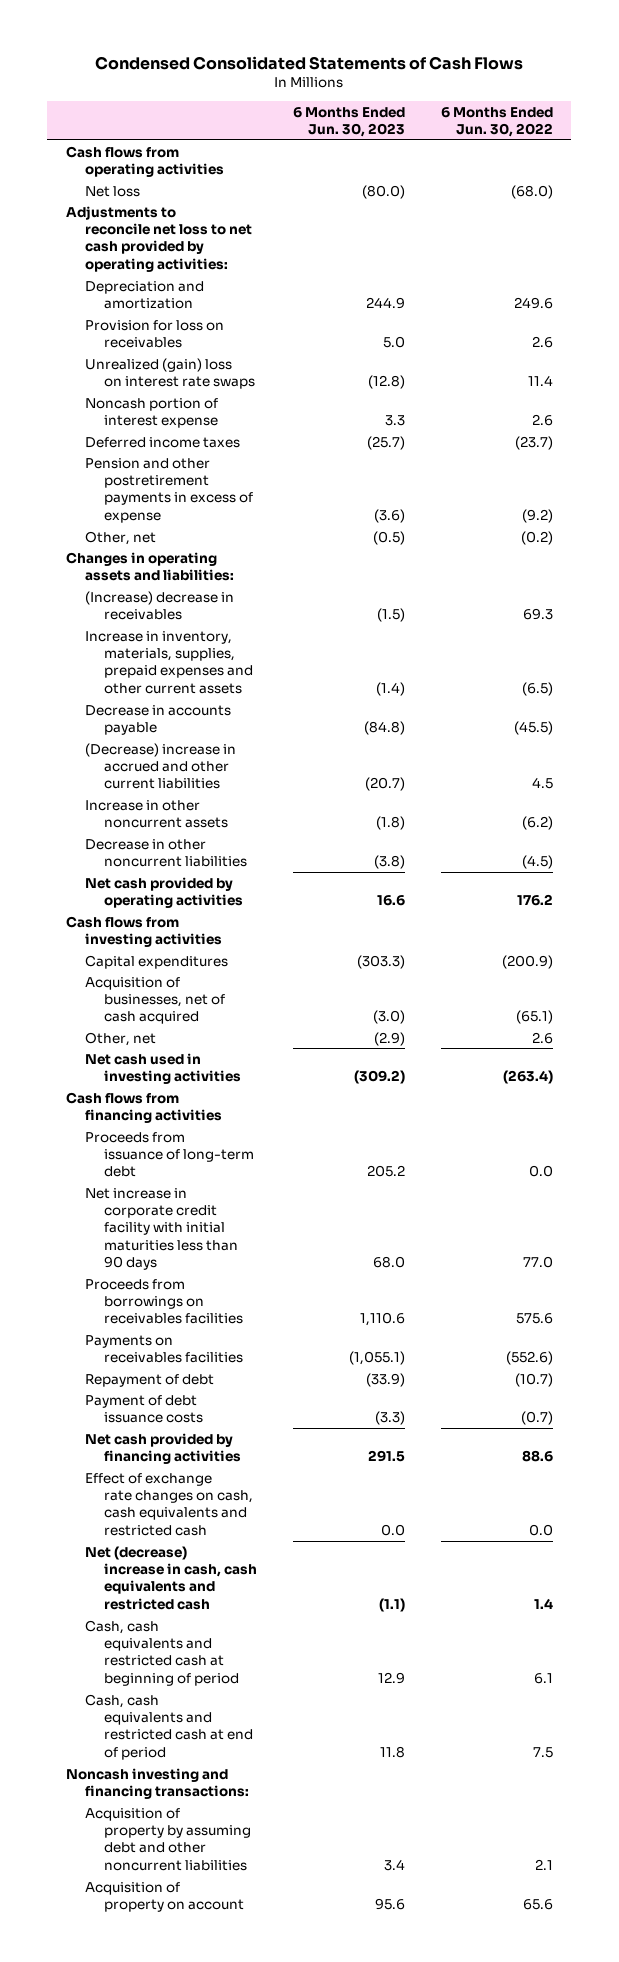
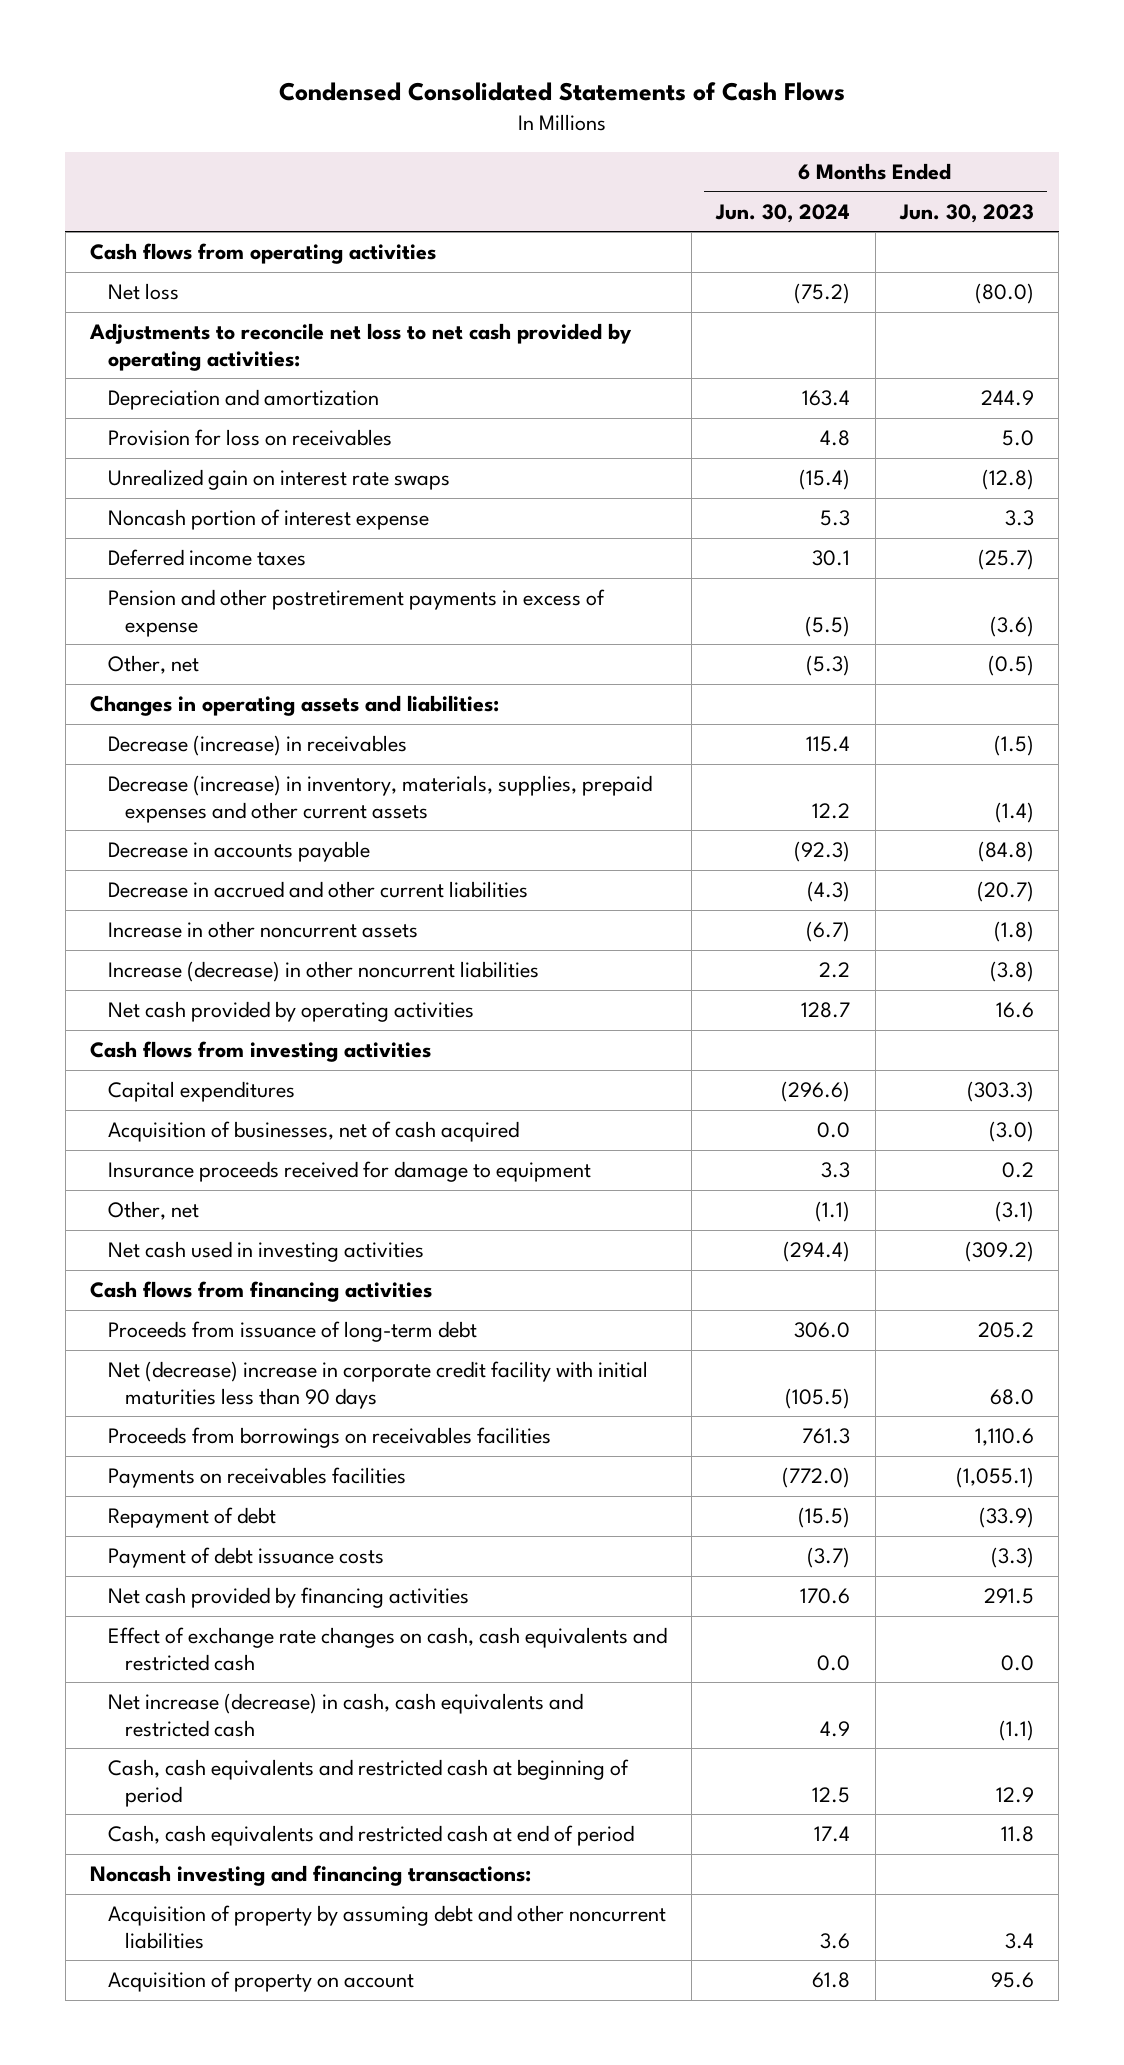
- | 6 Months Ended Jun. 30, 2023 | 6 Months Ended Jun. 30, 2022
+ | 6 Months Ended Jun. 30, 2024 | 6 Months Ended Jun. 30, 2023
- Unrealized (gain) loss on interest rate swaps | (12.8) | 11.4
+ Unrealized gain on interest rate swaps | (15.4) | (12.8)
- (Increase) decrease in receivables | (1.5) | 69.3
- Increase in inventory, materials, supplies, prepaid expenses and other current assets | (1.4) | (6.5)
+ Decrease (increase) in receivables | 115.4 | (1.5)
+ Decrease (increase) in inventory, materials, supplies, prepaid expenses and other current assets | 12.2 | (1.4)
- (Decrease) increase in accrued and other current liabilities | (20.7) | 4.5
+ Decrease in accrued and other current liabilities | (4.3) | (20.7)
- Decrease in other noncurrent liabilities | (3.8) | (4.5)
+ Increase (decrease) in other noncurrent liabilities | 2.2 | (3.8)
- Other, net | (2.9) | 2.6
+ Insurance proceeds received for damage to equipment | 3.3 | 0.2
+ Other, net | (1.1) | (3.1)
- Net increase in corporate credit facility with initial maturities less than 90 days | 68.0 | 77.0
+ Net (decrease) increase in corporate credit facility with initial maturities less than 90 days | (105.5) | 68.0
- Net (decrease) increase in cash, cash equivalents and restricted cash | (1.1) | 1.4
+ Net increase (decrease) in cash, cash equivalents and restricted cash | 4.9 | (1.1)

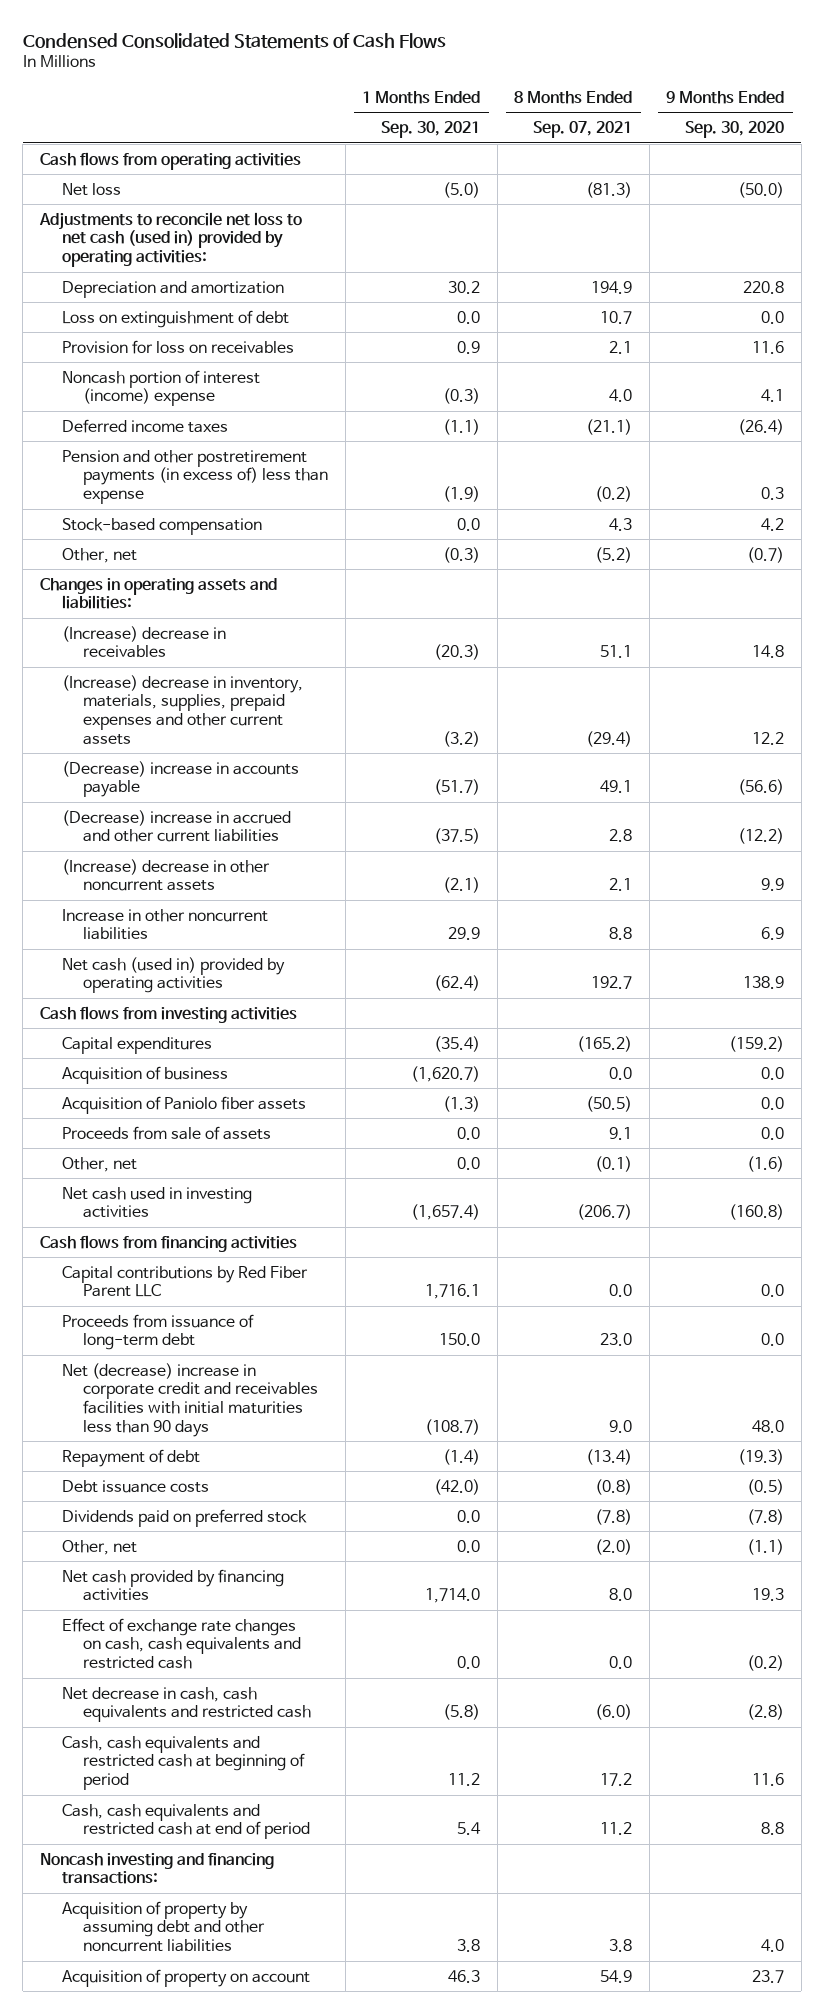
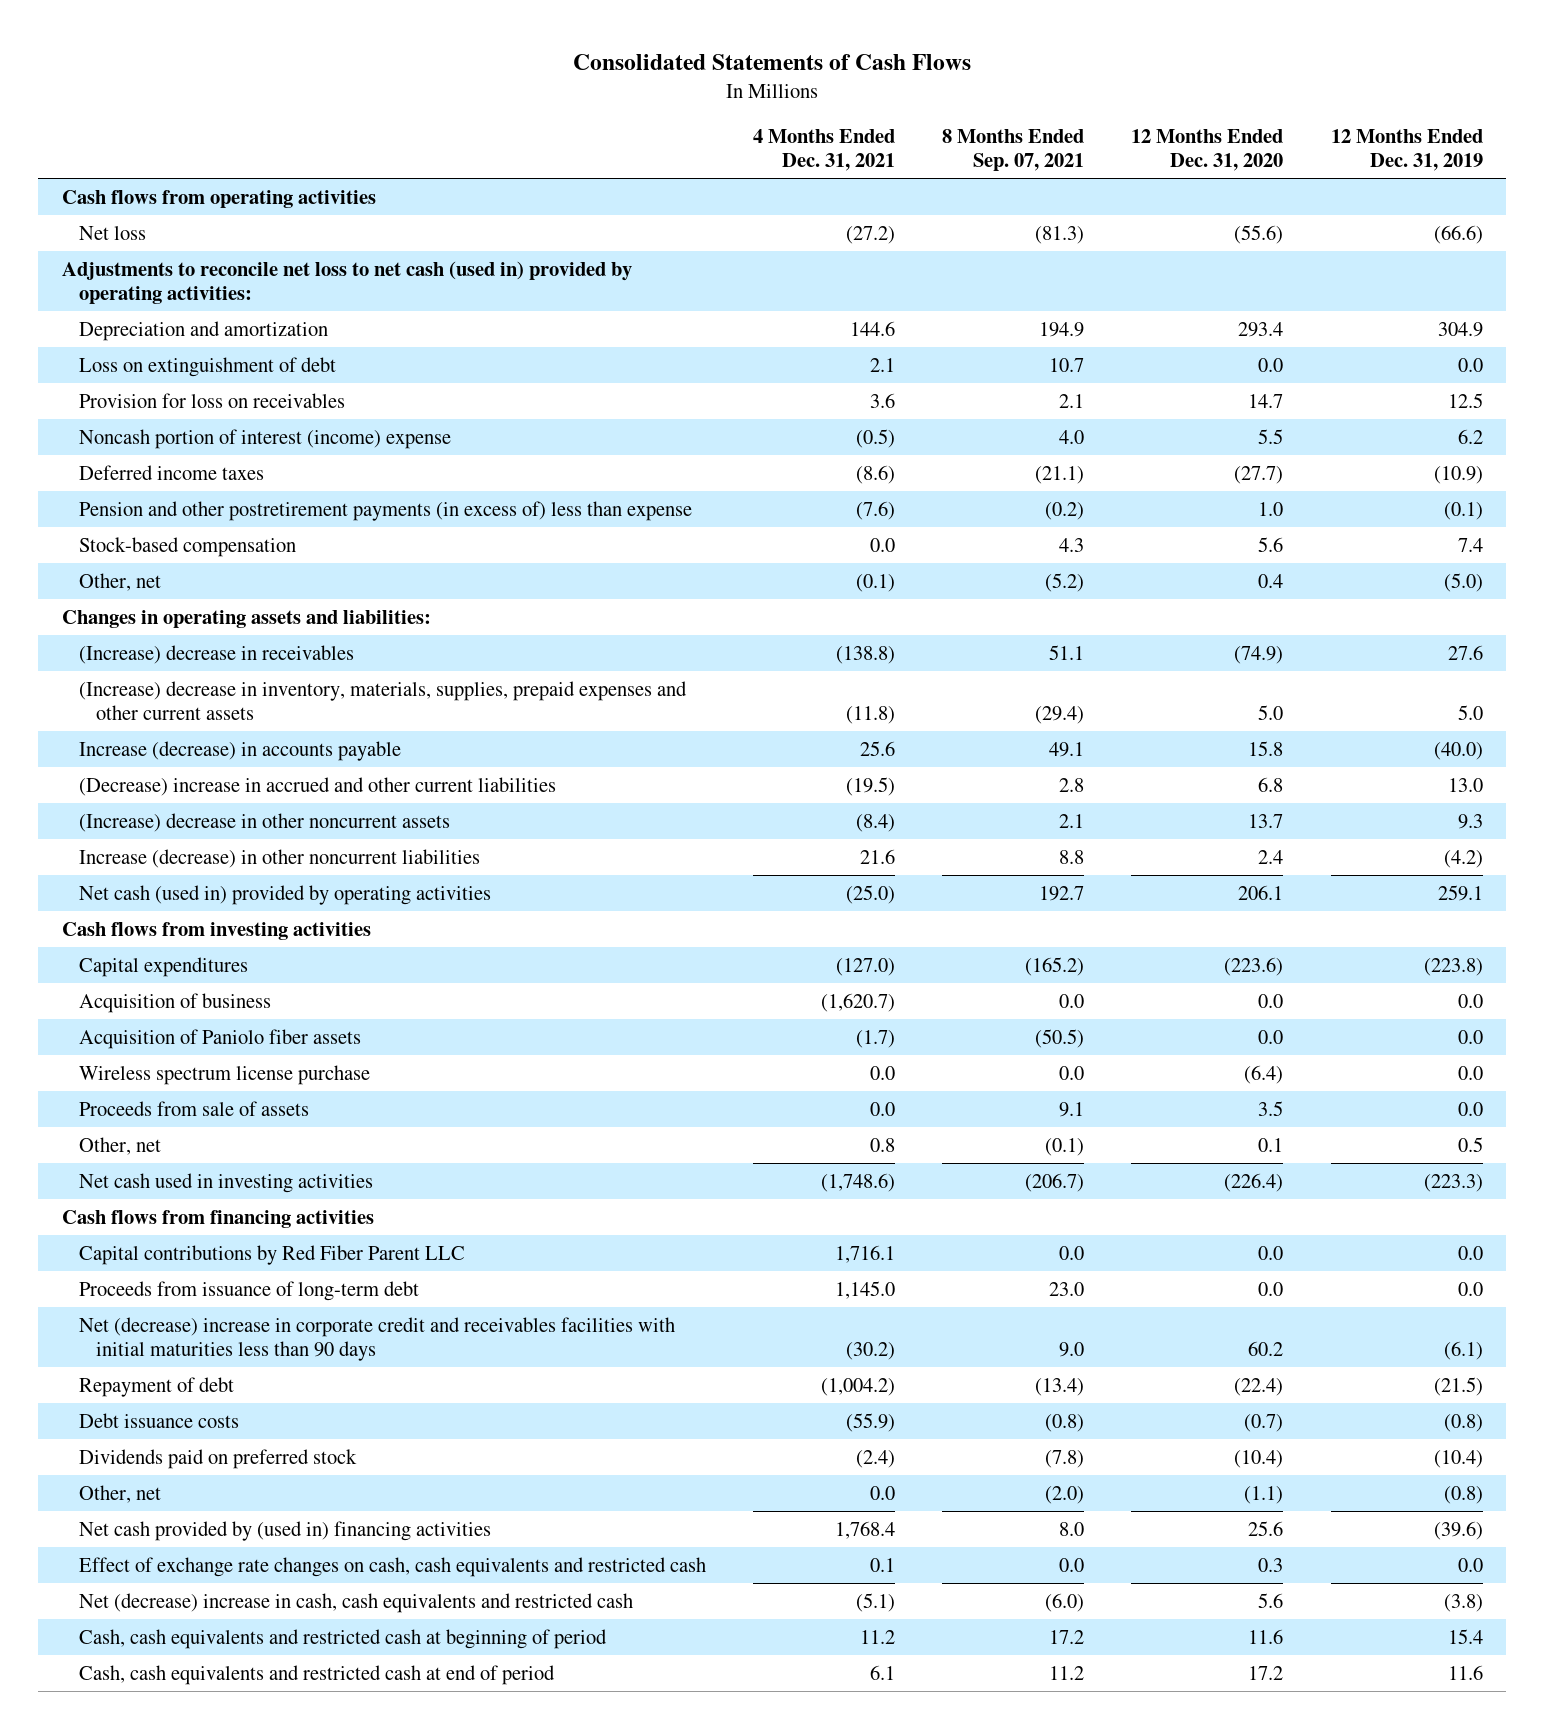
- Condensed Consolidated Statements of Cash Flows
+ Consolidated Statements of Cash Flows
- | 1 Months Ended Sep. 30, 2021 | 8 Months Ended Sep. 07, 2021 | 9 Months Ended Sep. 30, 2020
+ | 4 Months Ended Dec. 31, 2021 | 8 Months Ended Sep. 07, 2021 | 12 Months Ended Dec. 31, 2020 | 12 Months Ended Dec. 31, 2019
- (Decrease) increase in accounts payable | (51.7) | 49.1 | (56.6)
+ Increase (decrease) in accounts payable | 25.6 | 49.1 | 15.8 | (40.0)
- Increase in other noncurrent liabilities | 29.9 | 8.8 | 6.9
+ Increase (decrease) in other noncurrent liabilities | 21.6 | 8.8 | 2.4 | (4.2)
+ Wireless spectrum license purchase | 0.0 | 0.0 | (6.4) | 0.0
- Net cash provided by financing activities | 1,714.0 | 8.0 | 19.3
+ Net cash provided by (used in) financing activities | 1,768.4 | 8.0 | 25.6 | (39.6)
- Net decrease in cash, cash equivalents and restricted cash | (5.8) | (6.0) | (2.8)
+ Net (decrease) increase in cash, cash equivalents and restricted cash | (5.1) | (6.0) | 5.6 | (3.8)
- Noncash investing and financing transactions:
- Acquisition of property by assuming debt and other noncurrent liabilities | 3.8 | 3.8 | 4.0
- Acquisition of property on account | 46.3 | 54.9 | 23.7

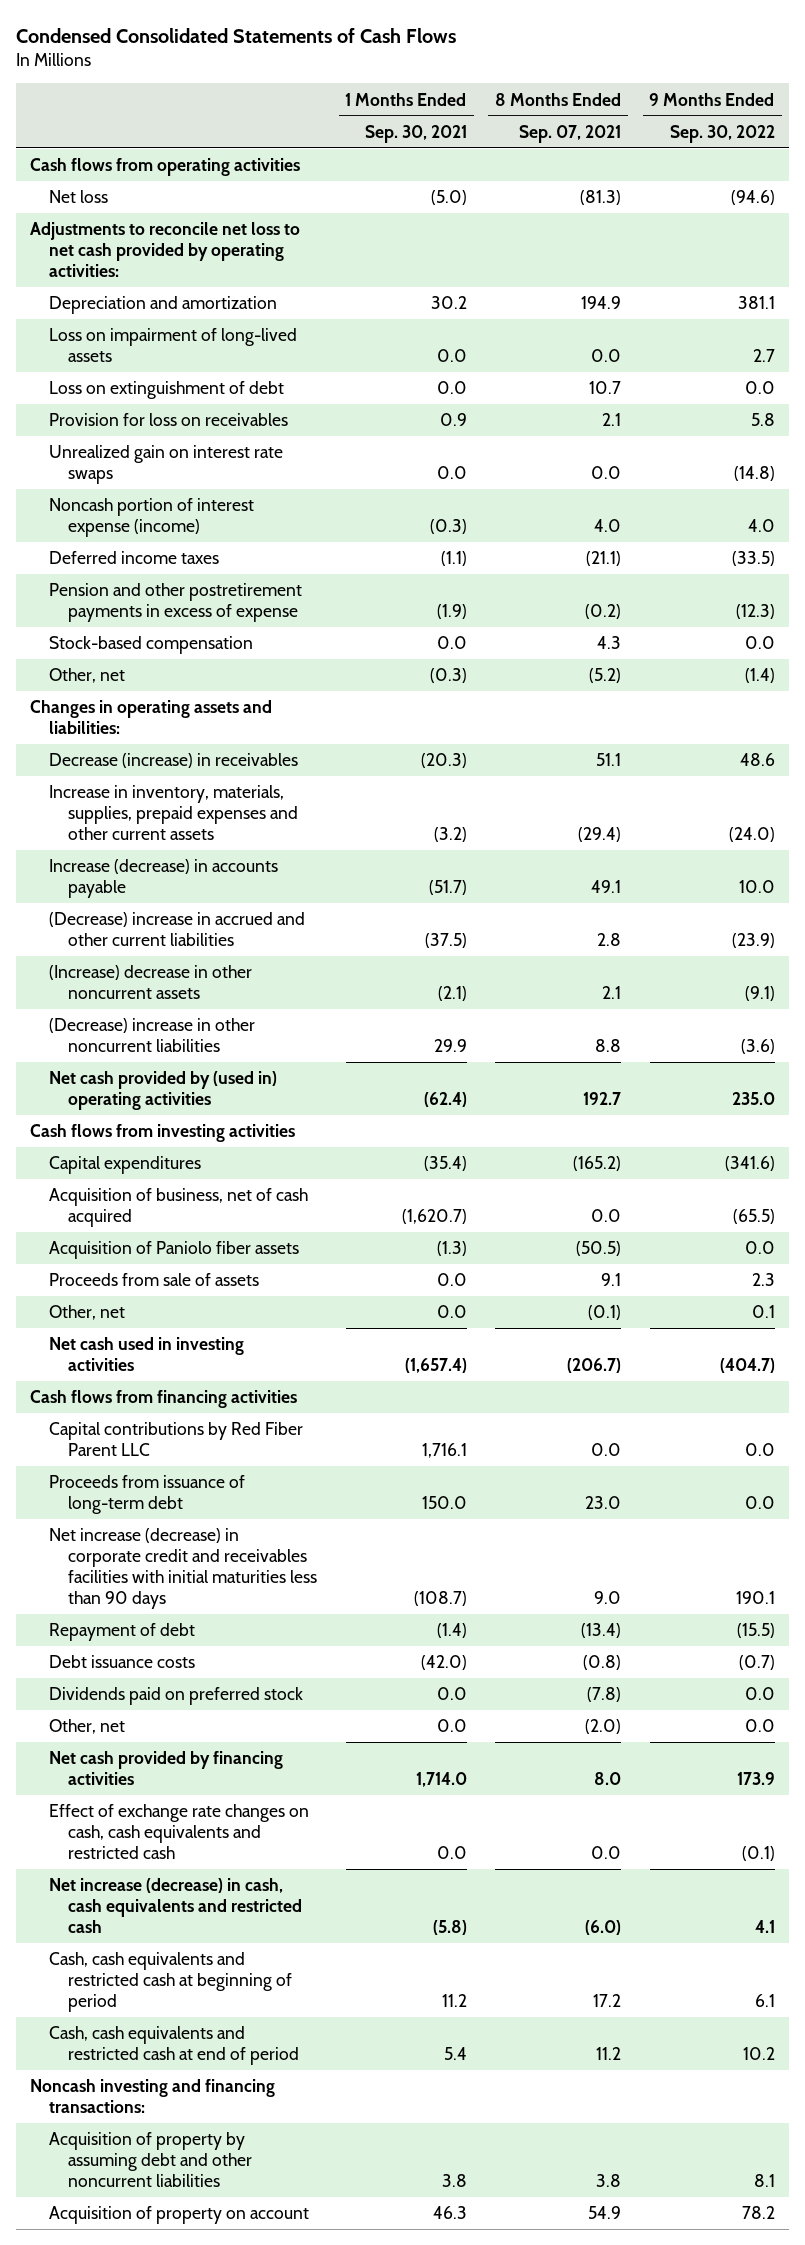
- Consolidated Statements of Cash Flows
+ Condensed Consolidated Statements of Cash Flows
- | 4 Months Ended Dec. 31, 2021 | 8 Months Ended Sep. 07, 2021 | 12 Months Ended Dec. 31, 2020 | 12 Months Ended Dec. 31, 2019
+ | 1 Months Ended Sep. 30, 2021 | 8 Months Ended Sep. 07, 2021 | 9 Months Ended Sep. 30, 2022
- Adjustments to reconcile net loss to net cash (used in) provided by operating activities:
+ Adjustments to reconcile net loss to net cash provided by operating activities:
+ Loss on impairment of long-lived assets | 0.0 | 0.0 | 2.7
- Noncash portion of interest (income) expense | (0.5) | 4.0 | 5.5 | 6.2
+ Unrealized gain on interest rate swaps | 0.0 | 0.0 | (14.8)
+ Noncash portion of interest expense (income) | (0.3) | 4.0 | 4.0
- Pension and other postretirement payments (in excess of) less than expense | (7.6) | (0.2) | 1.0 | (0.1)
+ Pension and other postretirement payments in excess of expense | (1.9) | (0.2) | (12.3)
- (Increase) decrease in receivables | (138.8) | 51.1 | (74.9) | 27.6
- (Increase) decrease in inventory, materials, supplies, prepaid expenses and other current assets | (11.8) | (29.4) | 5.0 | 5.0
+ Decrease (increase) in receivables | (20.3) | 51.1 | 48.6
+ Increase in inventory, materials, supplies, prepaid expenses and other current assets | (3.2) | (29.4) | (24.0)
- Increase (decrease) in other noncurrent liabilities | 21.6 | 8.8 | 2.4 | (4.2)
- Net cash (used in) provided by operating activities | (25.0) | 192.7 | 206.1 | 259.1
+ (Decrease) increase in other noncurrent liabilities | 29.9 | 8.8 | (3.6)
+ Net cash provided by (used in) operating activities | (62.4) | 192.7 | 235.0
- Acquisition of business | (1,620.7) | 0.0 | 0.0 | 0.0
+ Acquisition of business, net of cash acquired | (1,620.7) | 0.0 | (65.5)
- Wireless spectrum license purchase | 0.0 | 0.0 | (6.4) | 0.0
- Net (decrease) increase in corporate credit and receivables facilities with initial maturities less than 90 days | (30.2) | 9.0 | 60.2 | (6.1)
+ Net increase (decrease) in corporate credit and receivables facilities with initial maturities less than 90 days | (108.7) | 9.0 | 190.1
- Net cash provided by (used in) financing activities | 1,768.4 | 8.0 | 25.6 | (39.6)
+ Net cash provided by financing activities | 1,714.0 | 8.0 | 173.9
- Net (decrease) increase in cash, cash equivalents and restricted cash | (5.1) | (6.0) | 5.6 | (3.8)
+ Net increase (decrease) in cash, cash equivalents and restricted cash | (5.8) | (6.0) | 4.1
+ Noncash investing and financing transactions:
+ Acquisition of property by assuming debt and other noncurrent liabilities | 3.8 | 3.8 | 8.1
+ Acquisition of property on account | 46.3 | 54.9 | 78.2

